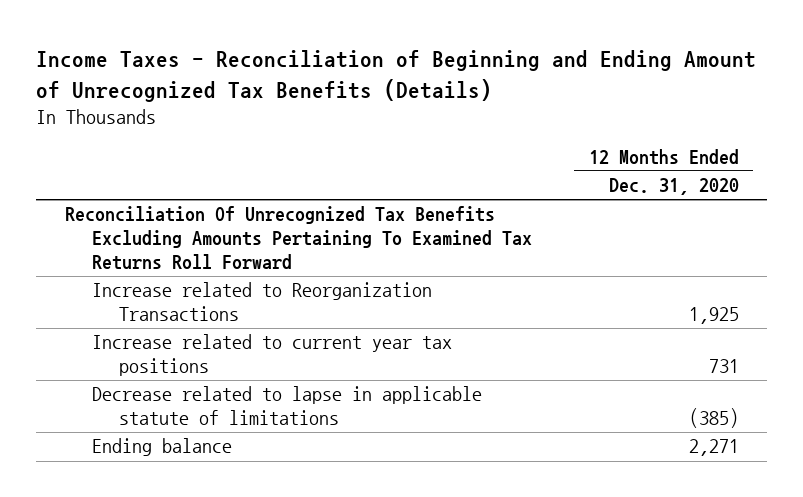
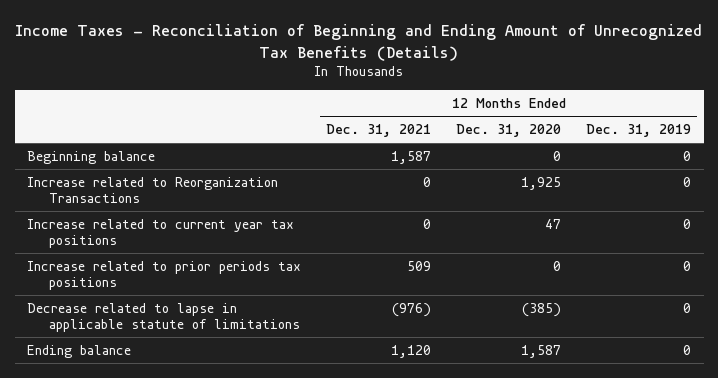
- | 12 Months Ended Dec. 31, 2020
+ | 12 Months Ended Dec. 31, 2021 | 12 Months Ended Dec. 31, 2020 | 12 Months Ended Dec. 31, 2019
- Reconciliation Of Unrecognized Tax Benefits Excluding Amounts Pertaining To Examined Tax Returns Roll Forward
+ Beginning balance | 1,587 | 0 | 0
- Increase related to current year tax positions | 731
+ Increase related to current year tax positions | 0 | 47 | 0
+ Increase related to prior periods tax positions | 509 | 0 | 0
- Ending balance | 2,271
+ Ending balance | 1,120 | 1,587 | 0

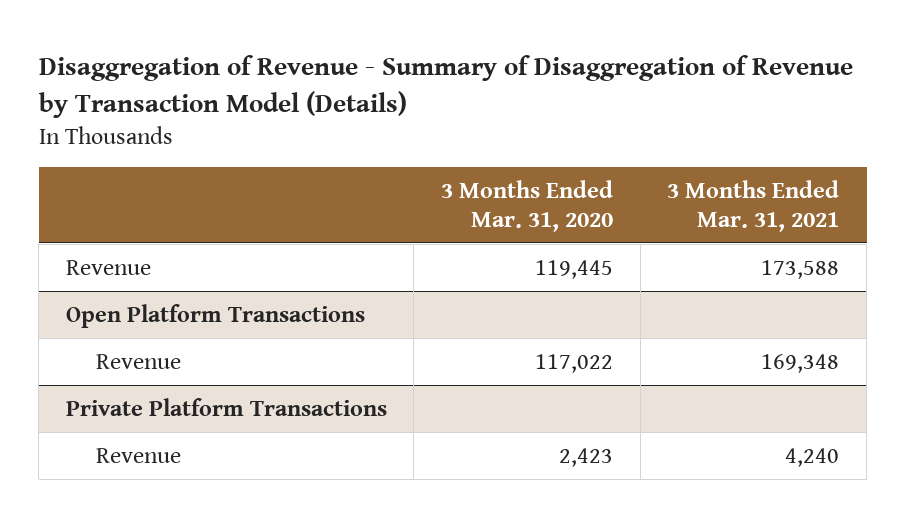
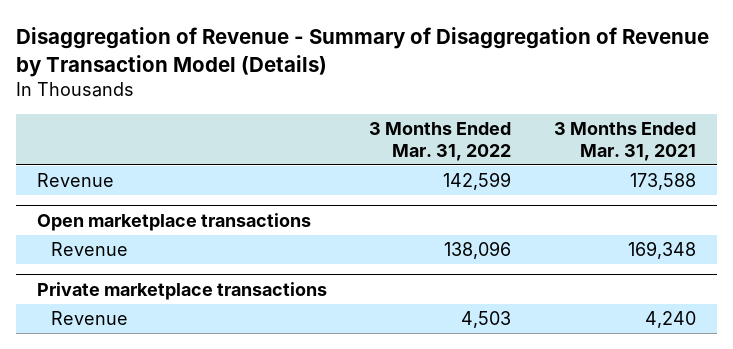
- | 3 Months Ended Mar. 31, 2020 | 3 Months Ended Mar. 31, 2021
+ | 3 Months Ended Mar. 31, 2022 | 3 Months Ended Mar. 31, 2021
- Open Platform Transactions
+ Open marketplace transactions
- Private Platform Transactions
+ Private marketplace transactions

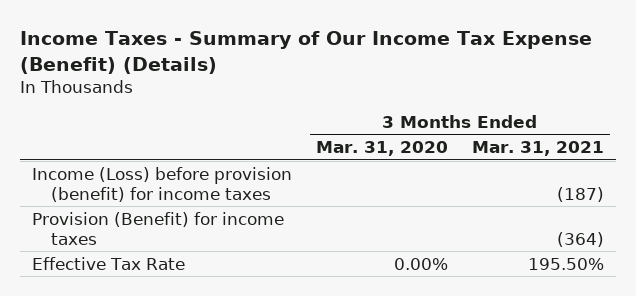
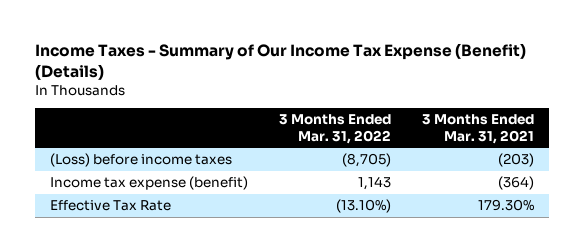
- | 3 Months Ended Mar. 31, 2020 | 3 Months Ended Mar. 31, 2021
+ | 3 Months Ended Mar. 31, 2022 | 3 Months Ended Mar. 31, 2021
- Income (Loss) before provision (benefit) for income taxes | | (187)
- Provision (Benefit) for income taxes | | (364)
- Effective Tax Rate | 0.00% | 195.50%
+ (Loss) before income taxes | (8,705) | (203)
+ Income tax expense (benefit) | 1,143 | (364)
+ Effective Tax Rate | (13.10%) | 179.30%

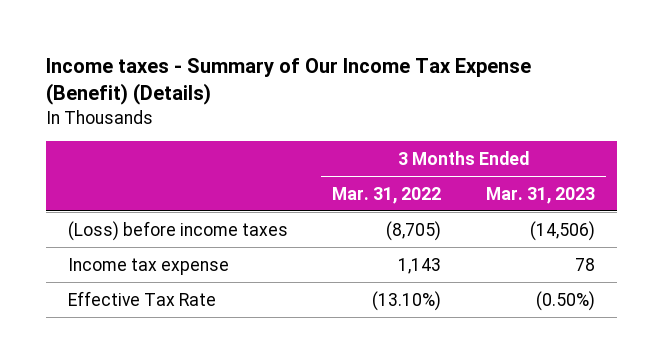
- Income Taxes - Summary of Our Income Tax Expense (Benefit) (Details)
+ Income taxes - Summary of Our Income Tax Expense (Benefit) (Details)
- | 3 Months Ended Mar. 31, 2022 | 3 Months Ended Mar. 31, 2021
+ | 3 Months Ended Mar. 31, 2022 | 3 Months Ended Mar. 31, 2023
- Income tax expense (benefit) | 1,143 | (364)
+ Income tax expense | 1,143 | 78

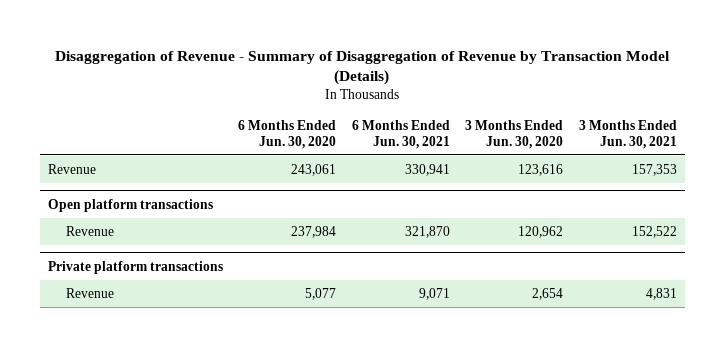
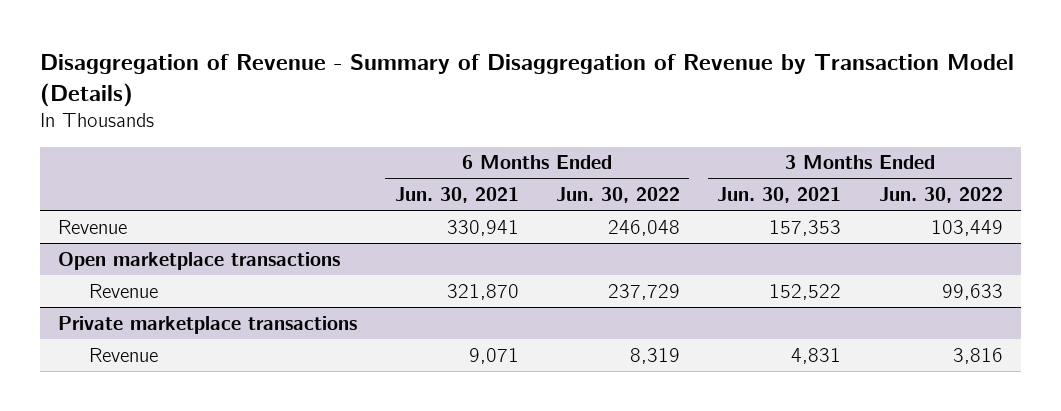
- | 6 Months Ended Jun. 30, 2020 | 6 Months Ended Jun. 30, 2021 | 3 Months Ended Jun. 30, 2020 | 3 Months Ended Jun. 30, 2021
+ | 6 Months Ended Jun. 30, 2021 | 6 Months Ended Jun. 30, 2022 | 3 Months Ended Jun. 30, 2021 | 3 Months Ended Jun. 30, 2022
- Open platform transactions
+ Open marketplace transactions
- Private platform transactions
+ Private marketplace transactions

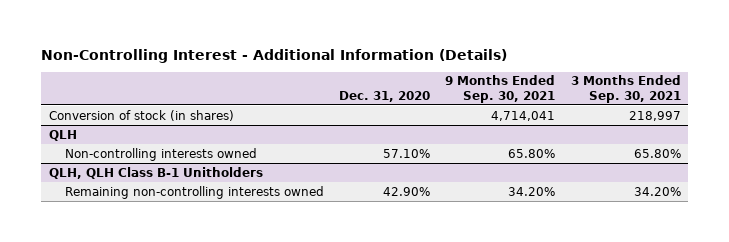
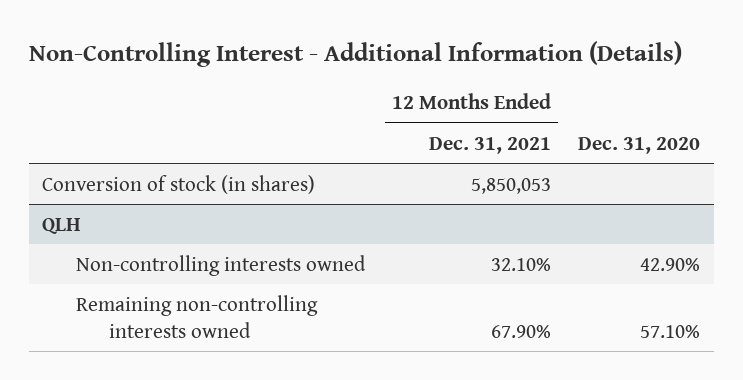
- | Dec. 31, 2020 | 9 Months Ended Sep. 30, 2021 | 3 Months Ended Sep. 30, 2021
+ | 12 Months Ended Dec. 31, 2021 | Dec. 31, 2020
@ QLH
- Non-controlling interests owned | 57.10% | 65.80% | 65.80%
- QLH, QLH Class B-1 Unitholders
- Remaining non-controlling interests owned | 42.90% | 34.20% | 34.20%
@ QLH
+ Non-controlling interests owned | 32.10% | 42.90%
+ Remaining non-controlling interests owned | 67.90% | 57.10%

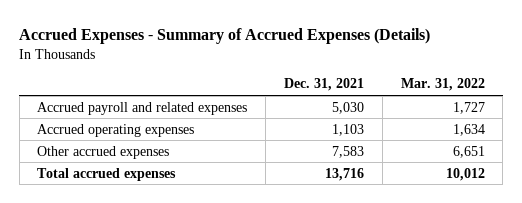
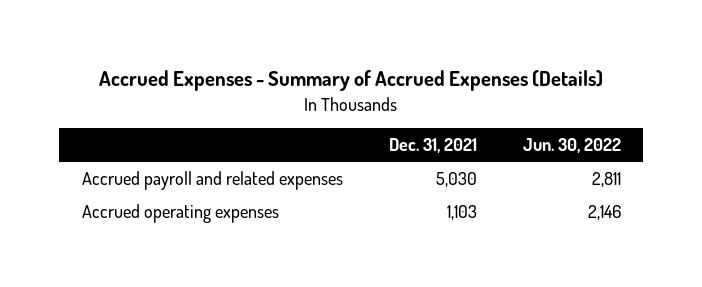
- | Dec. 31, 2021 | Mar. 31, 2022
+ | Dec. 31, 2021 | Jun. 30, 2022
- Other accrued expenses | 7,583 | 6,651
- Total accrued expenses | 13,716 | 10,012

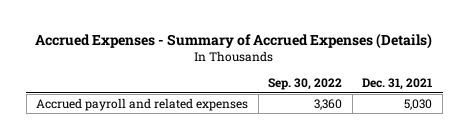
- | Dec. 31, 2021 | Jun. 30, 2022
+ | Sep. 30, 2022 | Dec. 31, 2021
- Accrued operating expenses | 1,103 | 2,146

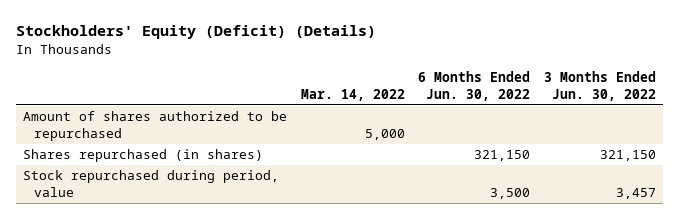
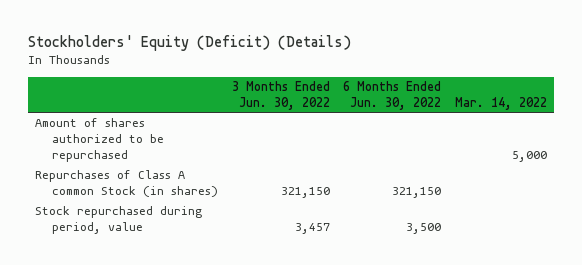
- | Mar. 14, 2022 | 6 Months Ended Jun. 30, 2022 | 3 Months Ended Jun. 30, 2022
+ | 3 Months Ended Jun. 30, 2022 | 6 Months Ended Jun. 30, 2022 | Mar. 14, 2022
- Shares repurchased (in shares) | | 321,150 | 321,150
+ Repurchases of Class A common Stock (in shares) | 321,150 | 321,150 |

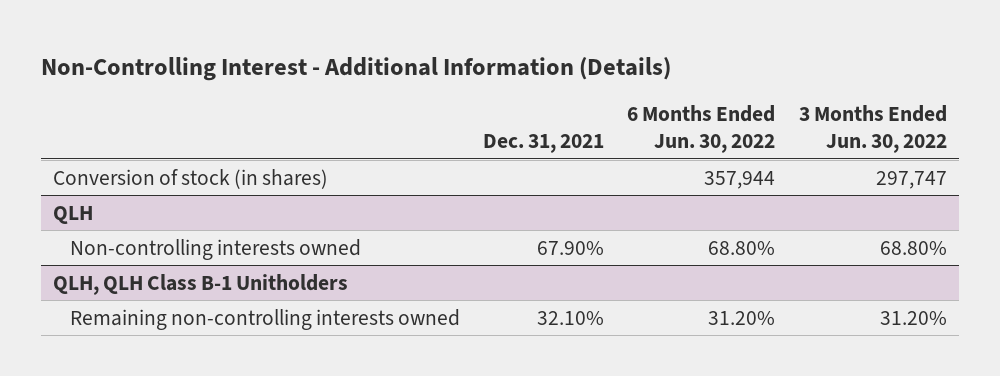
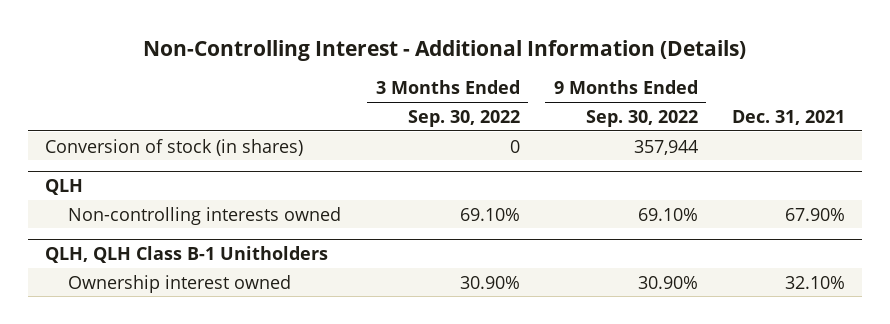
- | Dec. 31, 2021 | 6 Months Ended Jun. 30, 2022 | 3 Months Ended Jun. 30, 2022
+ | 3 Months Ended Sep. 30, 2022 | 9 Months Ended Sep. 30, 2022 | Dec. 31, 2021
@ QLH, QLH Class B-1 Unitholders
- Remaining non-controlling interests owned | 32.10% | 31.20% | 31.20%
+ Ownership interest owned | 30.90% | 30.90% | 32.10%

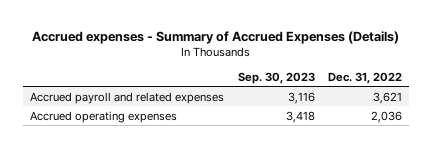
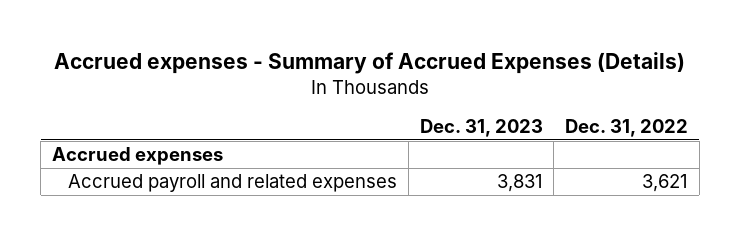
- | Sep. 30, 2023 | Dec. 31, 2022
+ | Dec. 31, 2023 | Dec. 31, 2022
+ Accrued expenses
- Accrued operating expenses | 3,418 | 2,036

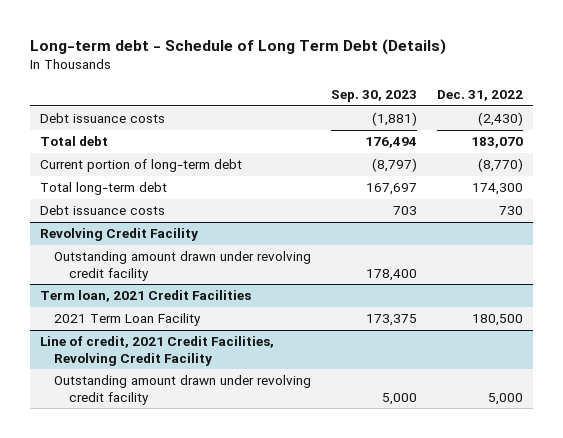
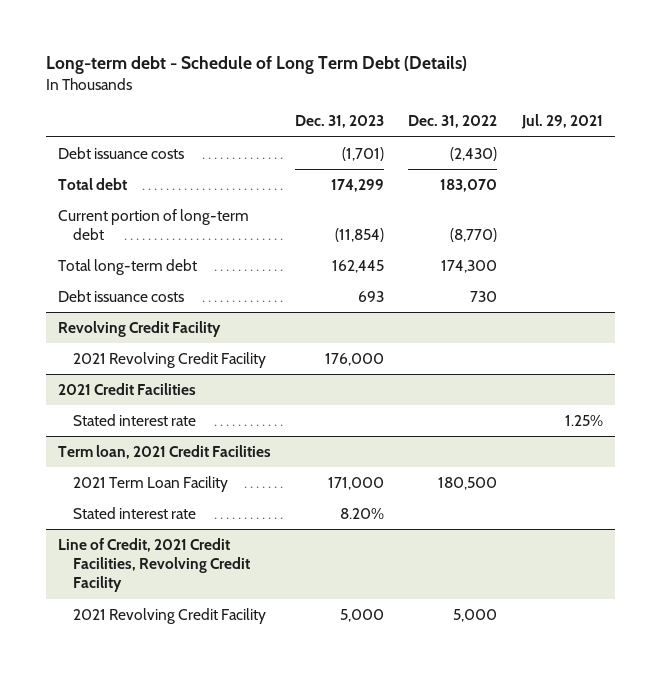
- | Sep. 30, 2023 | Dec. 31, 2022
+ | Dec. 31, 2023 | Dec. 31, 2022 | Jul. 29, 2021
@ Revolving Credit Facility
- Outstanding amount drawn under revolving credit facility | 178,400 |
+ 2021 Revolving Credit Facility | 176,000 | |
+ 2021 Credit Facilities
+ Stated interest rate | | | 1.25%
- Line of credit, 2021 Credit Facilities, Revolving Credit Facility
- Outstanding amount drawn under revolving credit facility | 5,000 | 5,000
@ Term loan, 2021 Credit Facilities
+ Stated interest rate | 8.20% | |
+ Line of Credit, 2021 Credit Facilities, Revolving Credit Facility
+ 2021 Revolving Credit Facility | 5,000 | 5,000 |

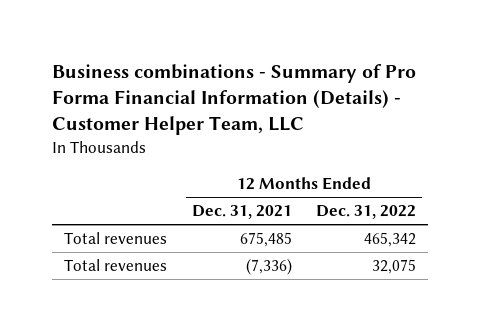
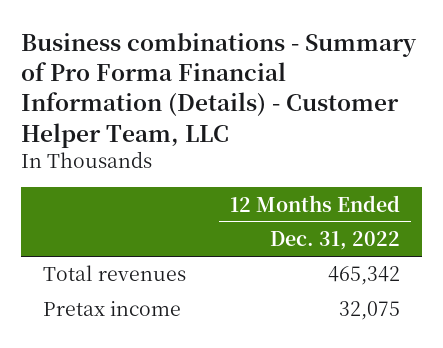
- | 12 Months Ended Dec. 31, 2021 | 12 Months Ended Dec. 31, 2022
+ | 12 Months Ended Dec. 31, 2022
- Total revenues | (7,336) | 32,075
+ Pretax income | 32,075

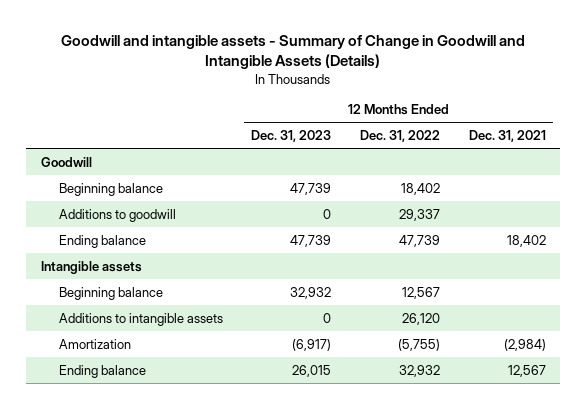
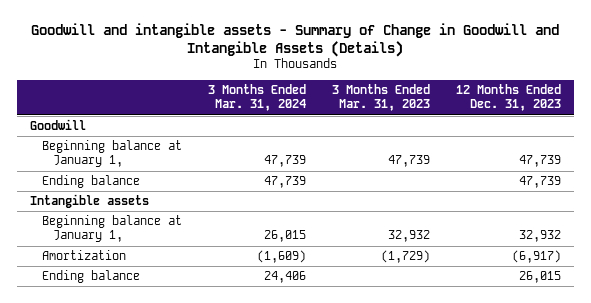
- | 12 Months Ended Dec. 31, 2023 | 12 Months Ended Dec. 31, 2022 | 12 Months Ended Dec. 31, 2021
+ | 3 Months Ended Mar. 31, 2024 | 3 Months Ended Mar. 31, 2023 | 12 Months Ended Dec. 31, 2023
- Beginning balance | 47,739 | 18,402 |
- Additions to goodwill | 0 | 29,337 |
+ Beginning balance at January 1, | 47,739 | 47,739 | 47,739
- Beginning balance | 32,932 | 12,567 |
- Additions to intangible assets | 0 | 26,120 |
+ Beginning balance at January 1, | 26,015 | 32,932 | 32,932

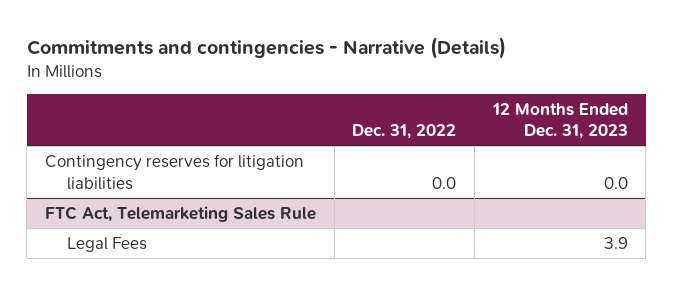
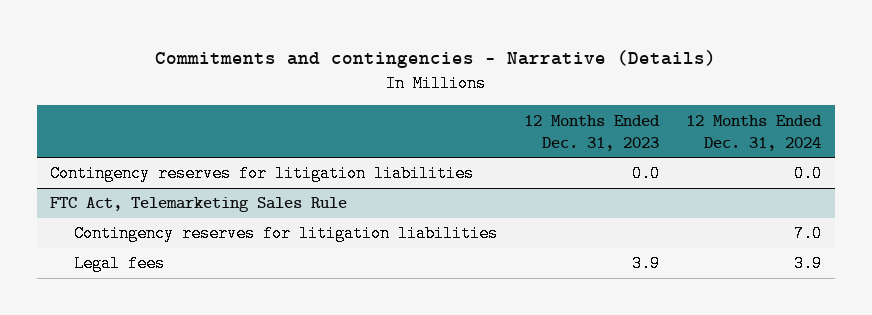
- | Dec. 31, 2022 | 12 Months Ended Dec. 31, 2023
+ | 12 Months Ended Dec. 31, 2023 | 12 Months Ended Dec. 31, 2024
@ FTC Act, Telemarketing Sales Rule
- Legal Fees | | 3.9
+ Contingency reserves for litigation liabilities | | 7.0
+ Legal fees | 3.9 | 3.9

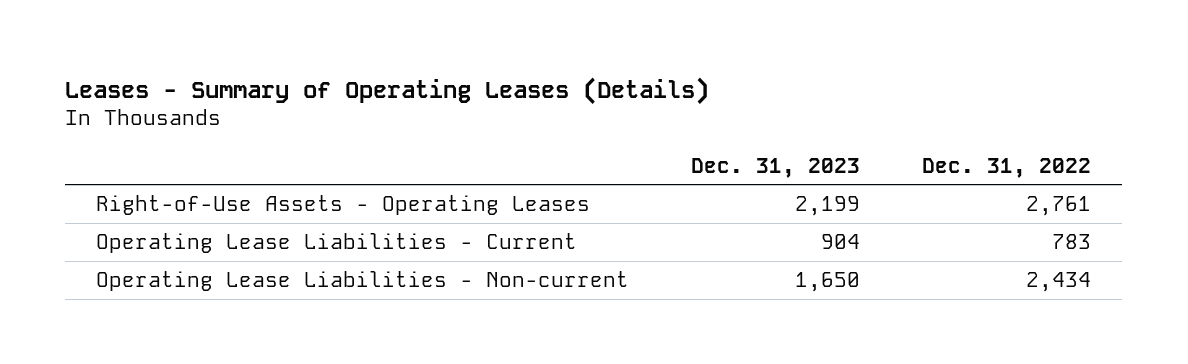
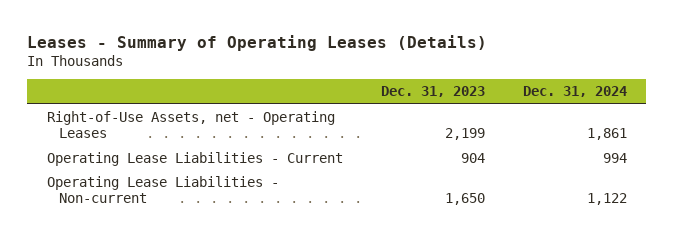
- | Dec. 31, 2023 | Dec. 31, 2022
+ | Dec. 31, 2023 | Dec. 31, 2024
- Right-of-Use Assets - Operating Leases | 2,199 | 2,761
+ Right-of-Use Assets, net - Operating Leases | 2,199 | 1,861

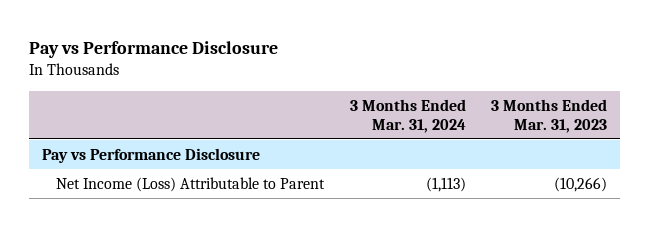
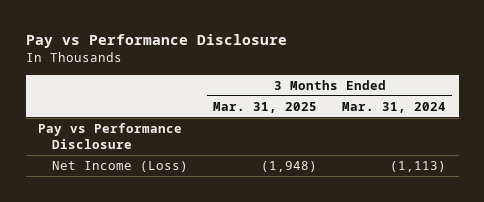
- | 3 Months Ended Mar. 31, 2024 | 3 Months Ended Mar. 31, 2023
+ | 3 Months Ended Mar. 31, 2025 | 3 Months Ended Mar. 31, 2024
- Net Income (Loss) Attributable to Parent | (1,113) | (10,266)
+ Net Income (Loss) | (1,948) | (1,113)

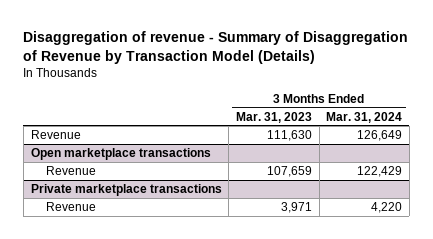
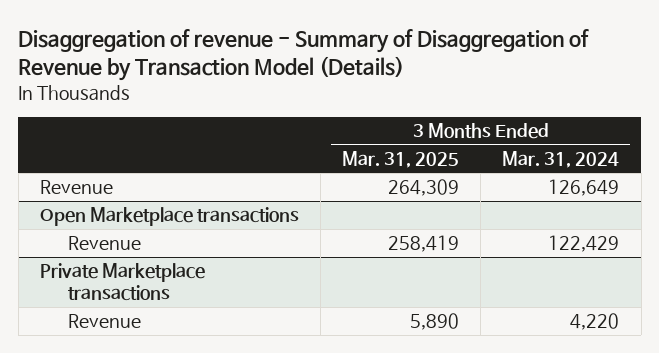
- | 3 Months Ended Mar. 31, 2023 | 3 Months Ended Mar. 31, 2024
+ | 3 Months Ended Mar. 31, 2025 | 3 Months Ended Mar. 31, 2024
- Open marketplace transactions
+ Open Marketplace transactions
- Private marketplace transactions
+ Private Marketplace transactions

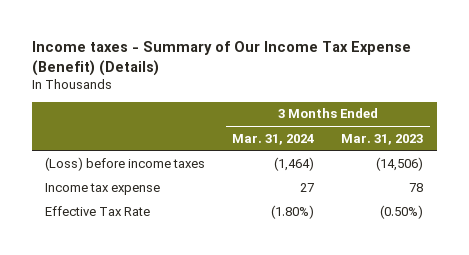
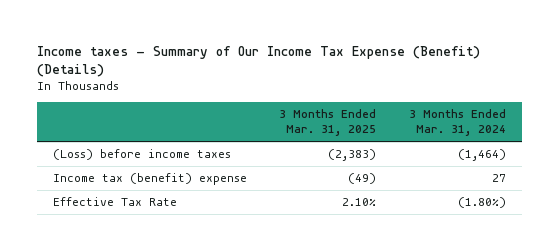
- | 3 Months Ended Mar. 31, 2024 | 3 Months Ended Mar. 31, 2023
+ | 3 Months Ended Mar. 31, 2025 | 3 Months Ended Mar. 31, 2024
- Income tax expense | 27 | 78
+ Income tax (benefit) expense | (49) | 27

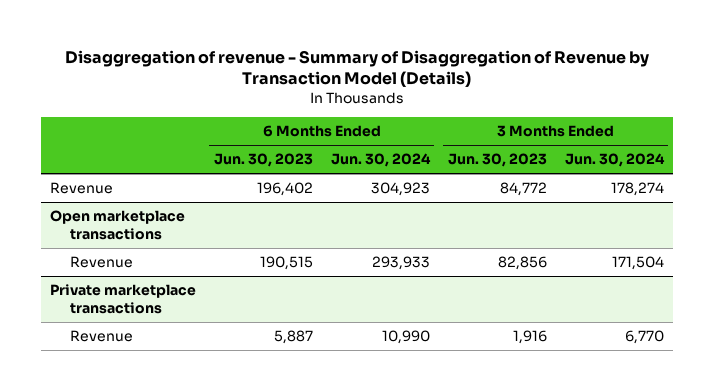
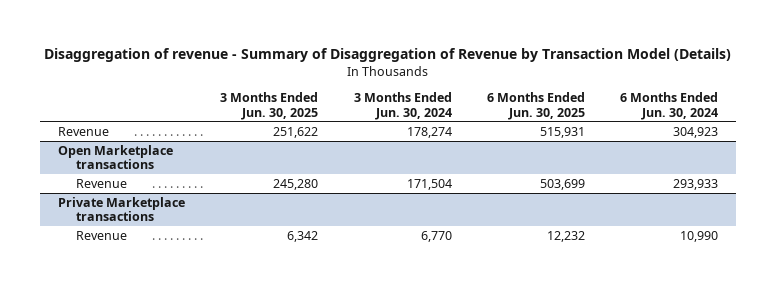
- | 6 Months Ended Jun. 30, 2023 | 6 Months Ended Jun. 30, 2024 | 3 Months Ended Jun. 30, 2023 | 3 Months Ended Jun. 30, 2024
+ | 3 Months Ended Jun. 30, 2025 | 3 Months Ended Jun. 30, 2024 | 6 Months Ended Jun. 30, 2025 | 6 Months Ended Jun. 30, 2024
- Open marketplace transactions
+ Open Marketplace transactions
- Private marketplace transactions
+ Private Marketplace transactions

